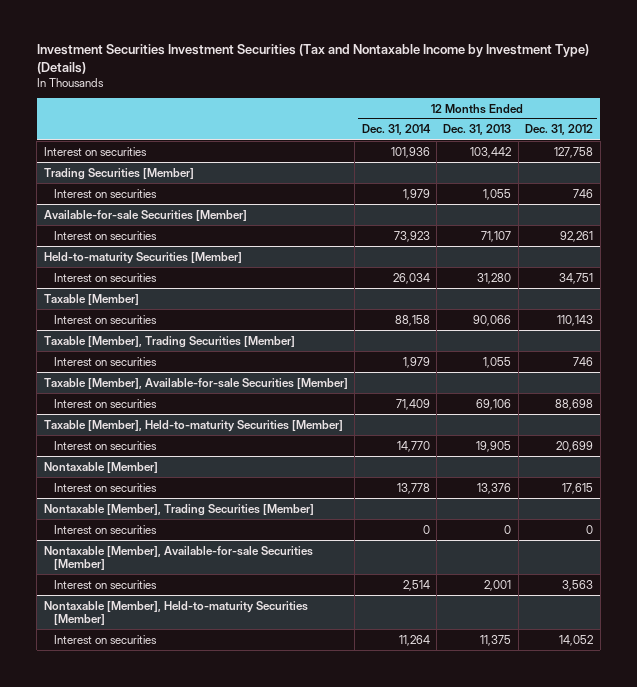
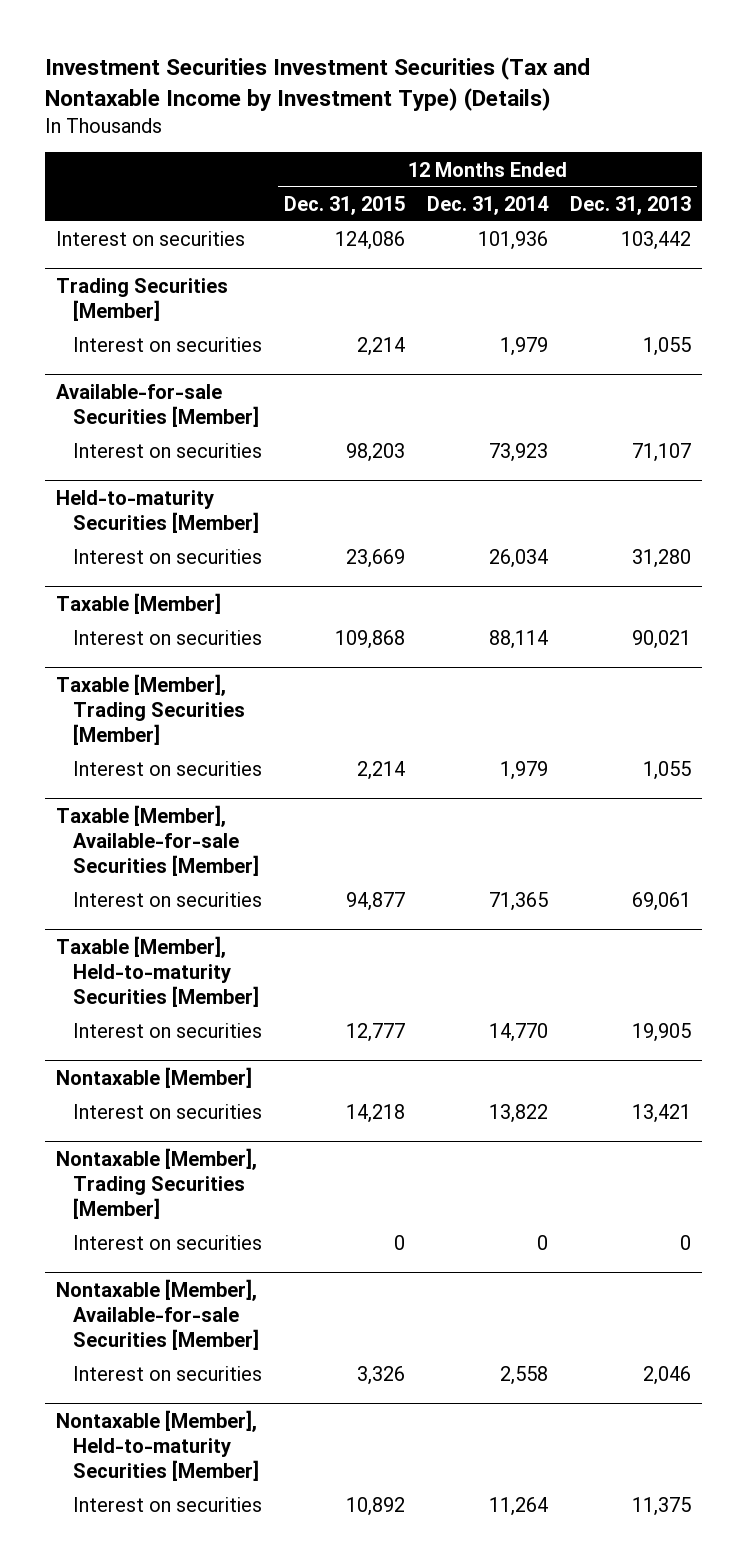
- | 12 Months Ended Dec. 31, 2014 | 12 Months Ended Dec. 31, 2013 | 12 Months Ended Dec. 31, 2012
+ | 12 Months Ended Dec. 31, 2015 | 12 Months Ended Dec. 31, 2014 | 12 Months Ended Dec. 31, 2013
@ Taxable [Member]
- Interest on securities | 88,158 | 90,066 | 110,143
+ Interest on securities | 109,868 | 88,114 | 90,021
@ Taxable [Member], Available-for-sale Securities [Member]
- Interest on securities | 71,409 | 69,106 | 88,698
+ Interest on securities | 94,877 | 71,365 | 69,061
@ Nontaxable [Member]
- Interest on securities | 13,778 | 13,376 | 17,615
+ Interest on securities | 14,218 | 13,822 | 13,421
@ Nontaxable [Member], Available-for-sale Securities [Member]
- Interest on securities | 2,514 | 2,001 | 3,563
+ Interest on securities | 3,326 | 2,558 | 2,046

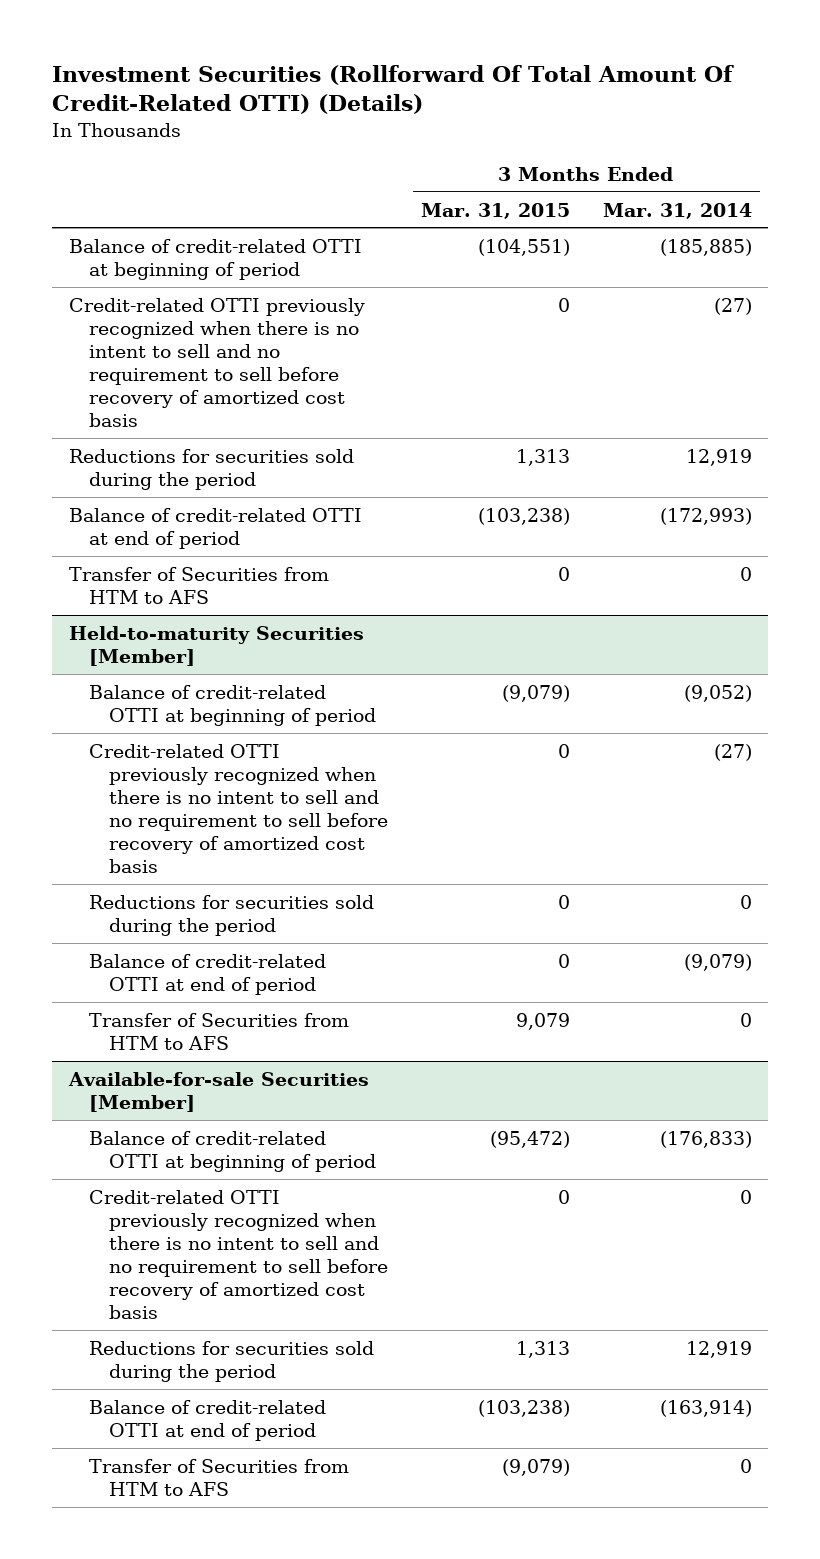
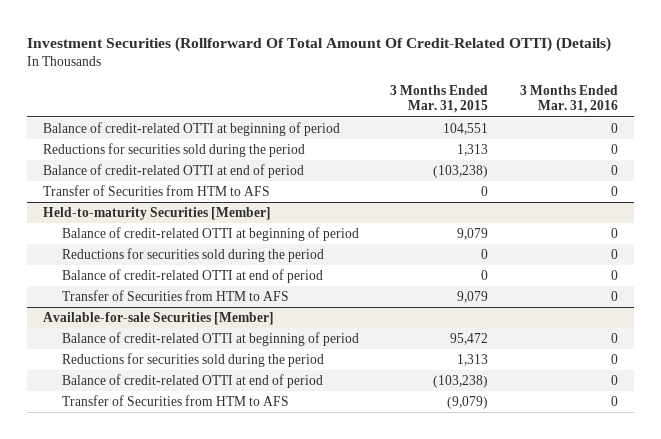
- | 3 Months Ended Mar. 31, 2015 | 3 Months Ended Mar. 31, 2014
+ | 3 Months Ended Mar. 31, 2015 | 3 Months Ended Mar. 31, 2016
- Balance of credit-related OTTI at beginning of period | (104,551) | (185,885)
- Credit-related OTTI previously recognized when there is no intent to sell and no requirement to sell before recovery of amortized cost basis | 0 | (27)
+ Balance of credit-related OTTI at beginning of period | 104,551 | 0
@ Held-to-maturity Securities [Member]
- Balance of credit-related OTTI at beginning of period | (9,079) | (9,052)
- Credit-related OTTI previously recognized when there is no intent to sell and no requirement to sell before recovery of amortized cost basis | 0 | (27)
+ Balance of credit-related OTTI at beginning of period | 9,079 | 0
@ Available-for-sale Securities [Member]
- Balance of credit-related OTTI at beginning of period | (95,472) | (176,833)
- Credit-related OTTI previously recognized when there is no intent to sell and no requirement to sell before recovery of amortized cost basis | 0 | 0
+ Balance of credit-related OTTI at beginning of period | 95,472 | 0

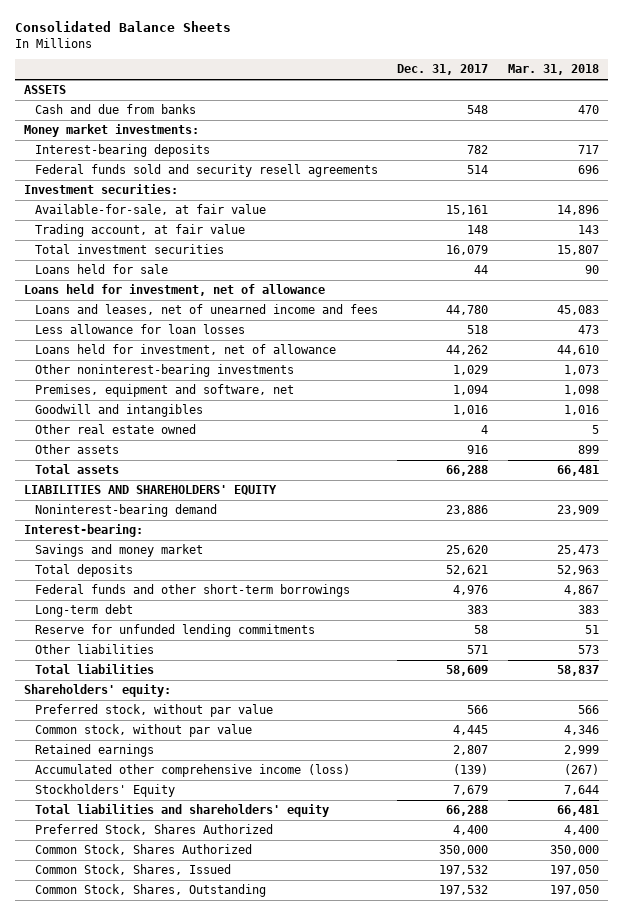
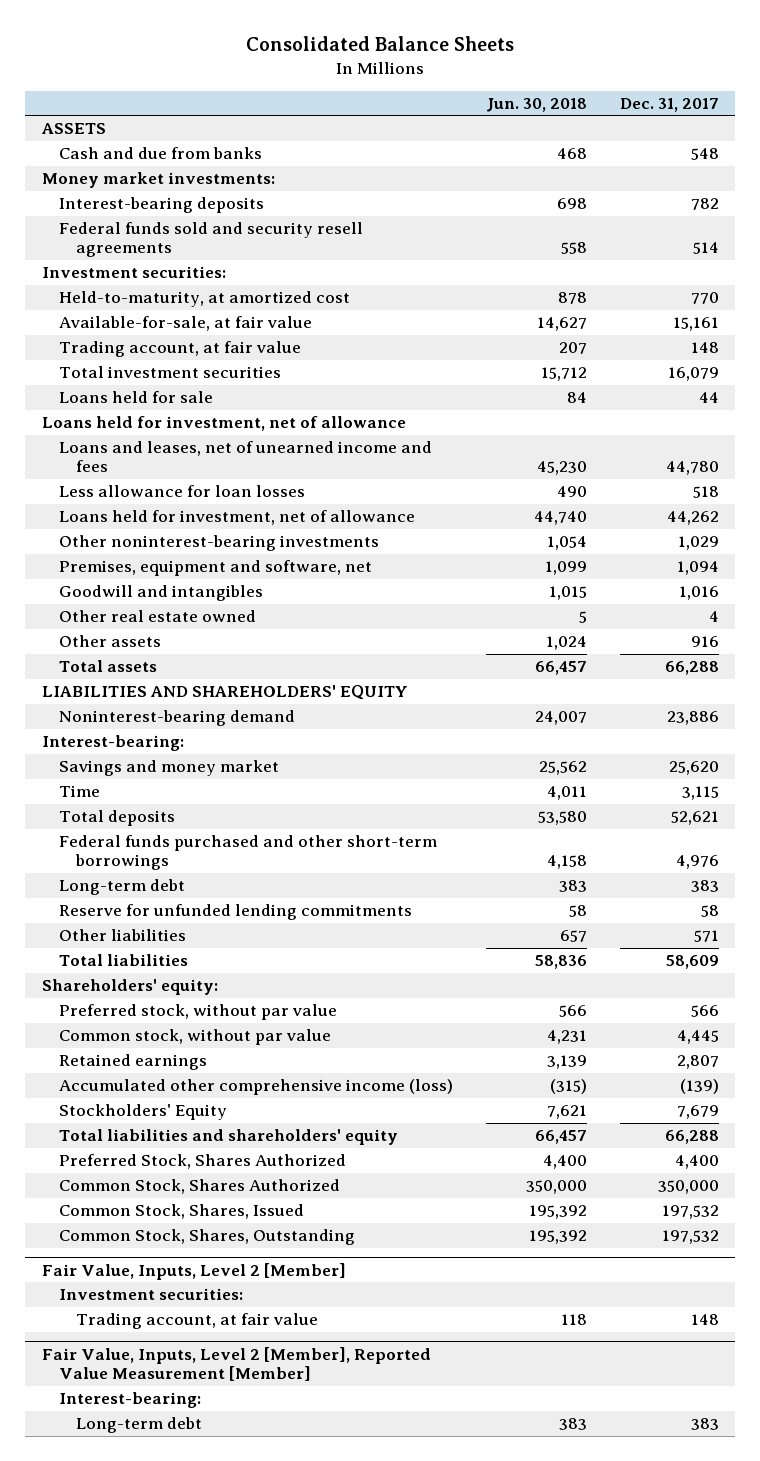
- | Dec. 31, 2017 | Mar. 31, 2018
+ | Jun. 30, 2018 | Dec. 31, 2017
+ Held-to-maturity, at amortized cost | 878 | 770
+ Time | 4,011 | 3,115
- Federal funds and other short-term borrowings | 4,976 | 4,867
+ Federal funds purchased and other short-term borrowings | 4,158 | 4,976
+ Fair Value, Inputs, Level 2 [Member]
+ Investment securities:
+ Trading account, at fair value | 118 | 148
+ Fair Value, Inputs, Level 2 [Member], Reported Value Measurement [Member]
+ Interest-bearing:
+ Long-term debt | 383 | 383

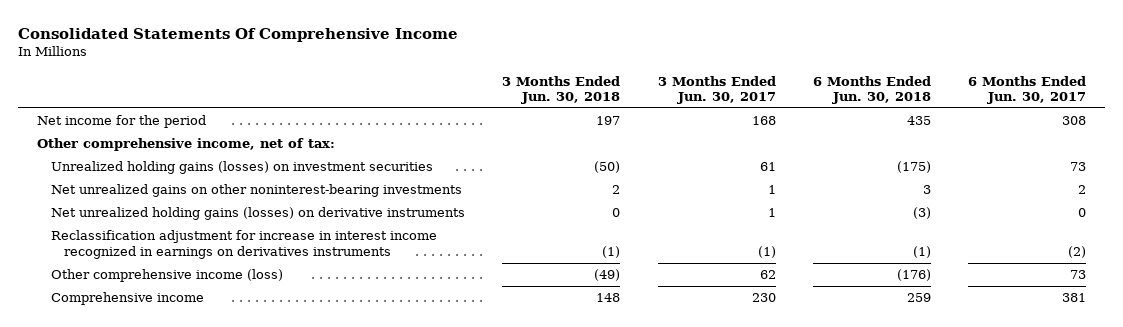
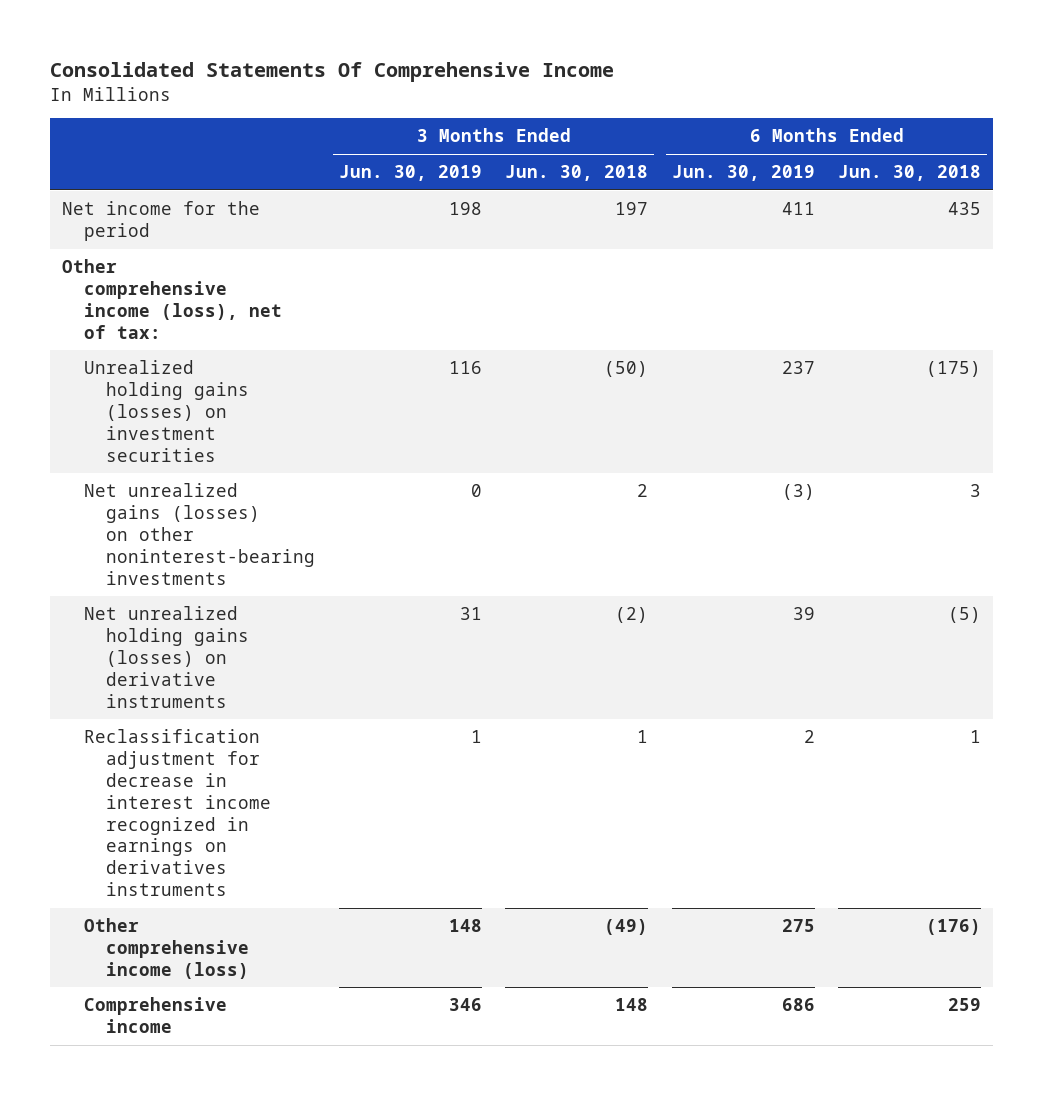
- | 3 Months Ended Jun. 30, 2018 | 3 Months Ended Jun. 30, 2017 | 6 Months Ended Jun. 30, 2018 | 6 Months Ended Jun. 30, 2017
+ | 3 Months Ended Jun. 30, 2019 | 3 Months Ended Jun. 30, 2018 | 6 Months Ended Jun. 30, 2019 | 6 Months Ended Jun. 30, 2018
- Other comprehensive income, net of tax:
+ Other comprehensive income (loss), net of tax:
- Net unrealized gains on other noninterest-bearing investments | 2 | 1 | 3 | 2
- Net unrealized holding gains (losses) on derivative instruments | 0 | 1 | (3) | 0
- Reclassification adjustment for increase in interest income recognized in earnings on derivatives instruments | (1) | (1) | (1) | (2)
+ Net unrealized gains (losses) on other noninterest-bearing investments | 0 | 2 | (3) | 3
+ Net unrealized holding gains (losses) on derivative instruments | 31 | (2) | 39 | (5)
+ Reclassification adjustment for decrease in interest income recognized in earnings on derivatives instruments | 1 | 1 | 2 | 1

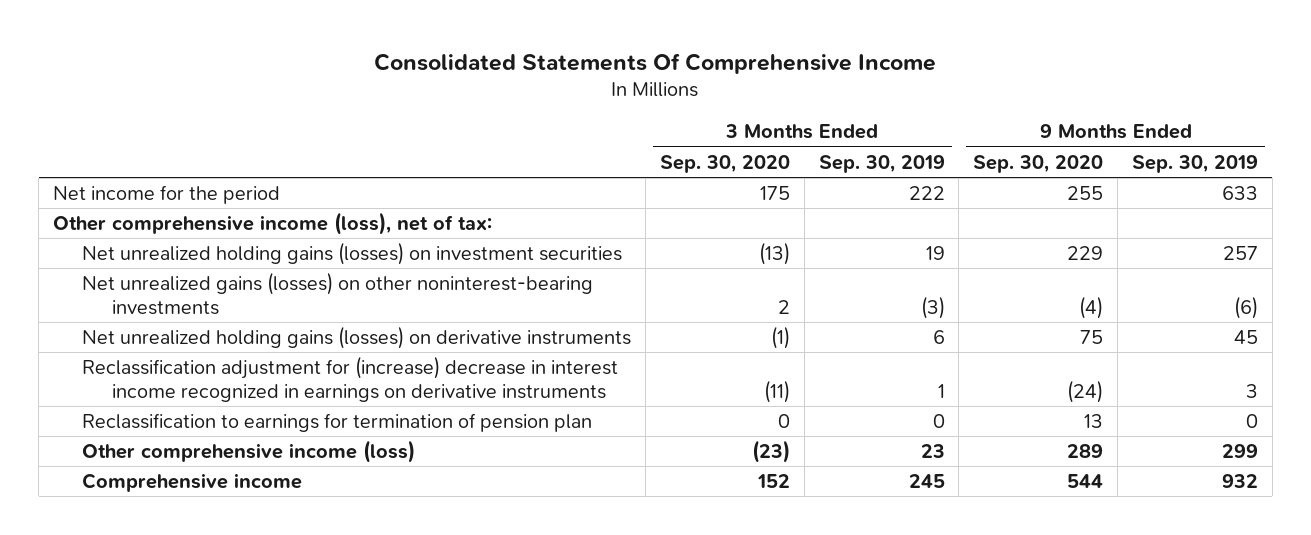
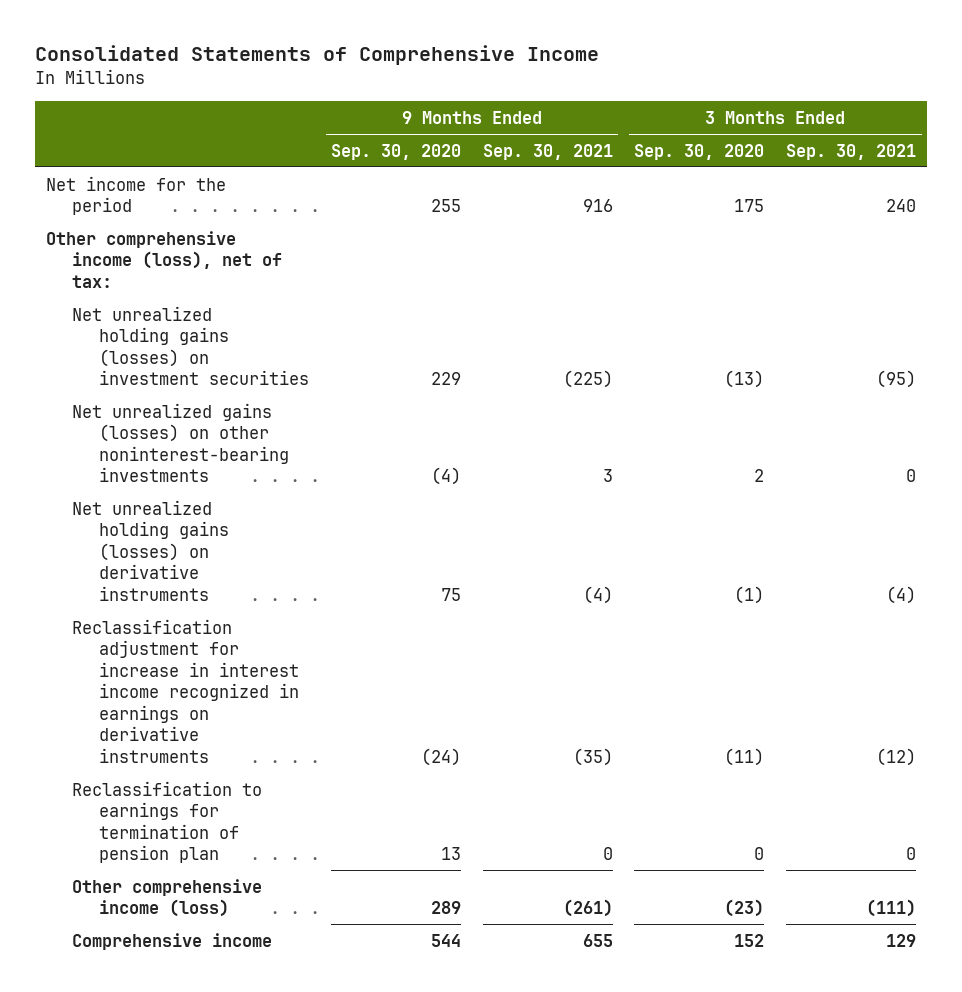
- Consolidated Statements Of Comprehensive Income
+ Consolidated Statements of Comprehensive Income
- | 3 Months Ended Sep. 30, 2020 | 3 Months Ended Sep. 30, 2019 | 9 Months Ended Sep. 30, 2020 | 9 Months Ended Sep. 30, 2019
+ | 9 Months Ended Sep. 30, 2020 | 9 Months Ended Sep. 30, 2021 | 3 Months Ended Sep. 30, 2020 | 3 Months Ended Sep. 30, 2021
- Reclassification adjustment for (increase) decrease in interest income recognized in earnings on derivative instruments | (11) | 1 | (24) | 3
+ Reclassification adjustment for increase in interest income recognized in earnings on derivative instruments | (24) | (35) | (11) | (12)

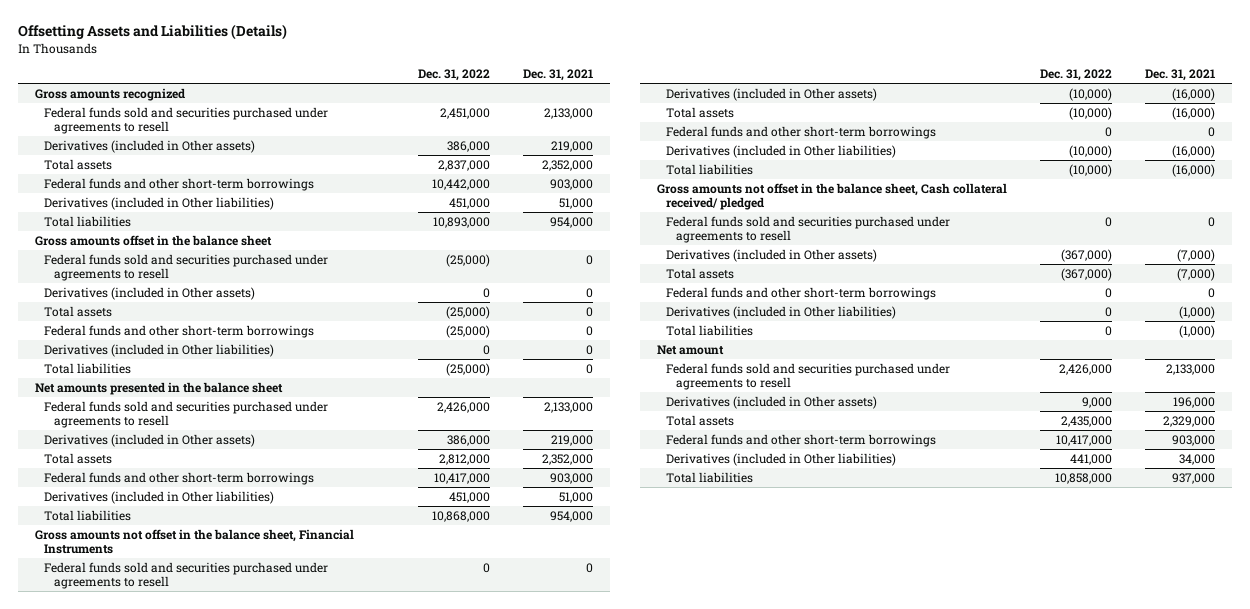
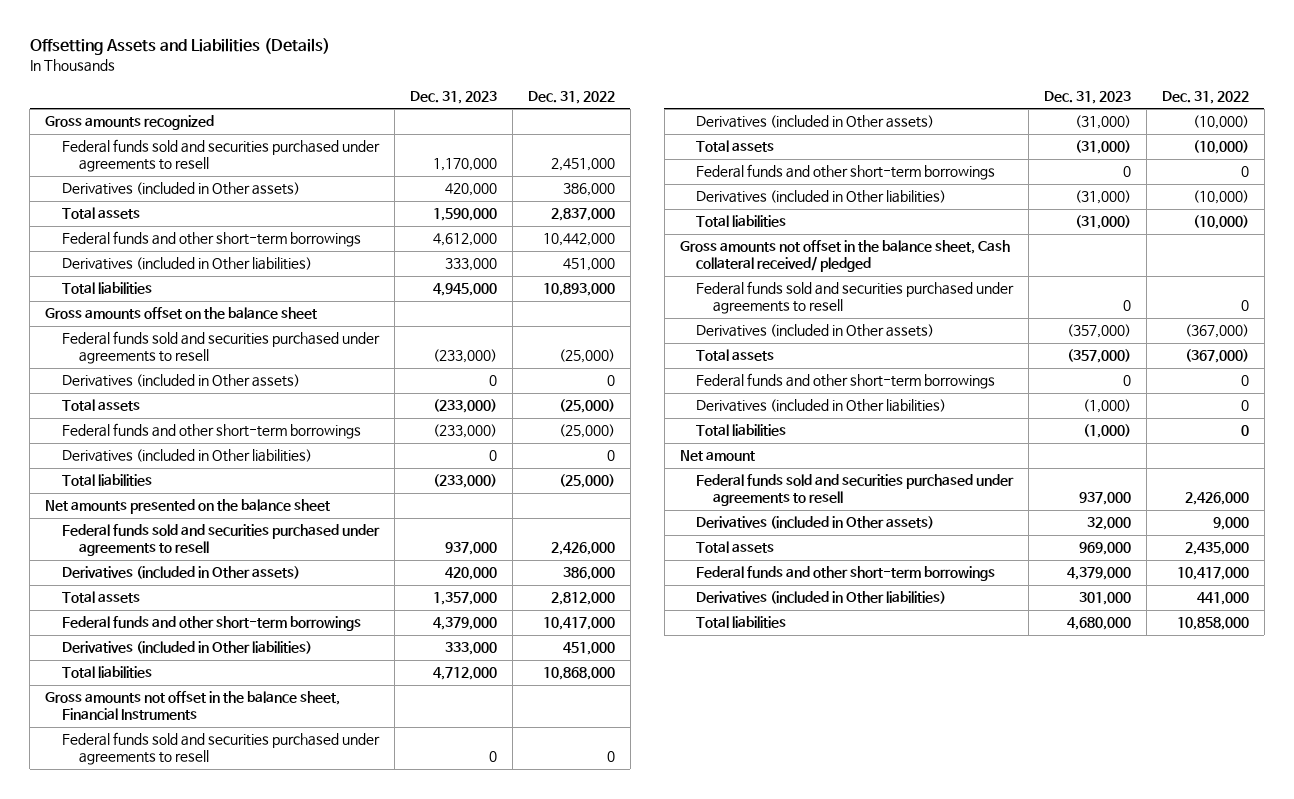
- | Dec. 31, 2022 | Dec. 31, 2021
+ | Dec. 31, 2023 | Dec. 31, 2022
- Gross amounts offset in the balance sheet
+ Gross amounts offset on the balance sheet
- Net amounts presented in the balance sheet
+ Net amounts presented on the balance sheet

